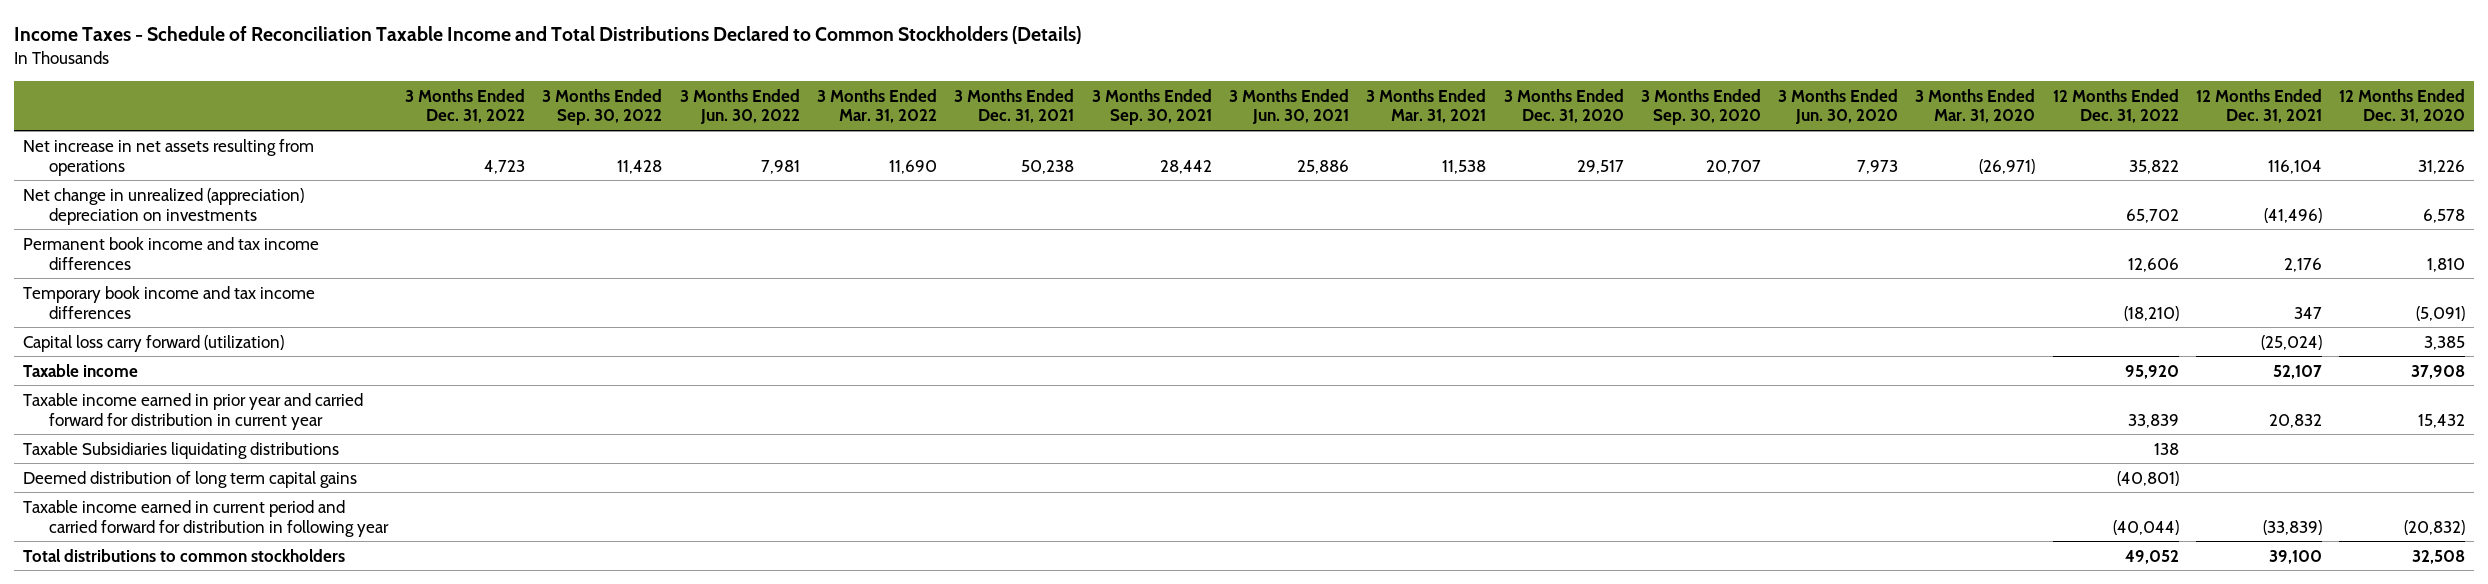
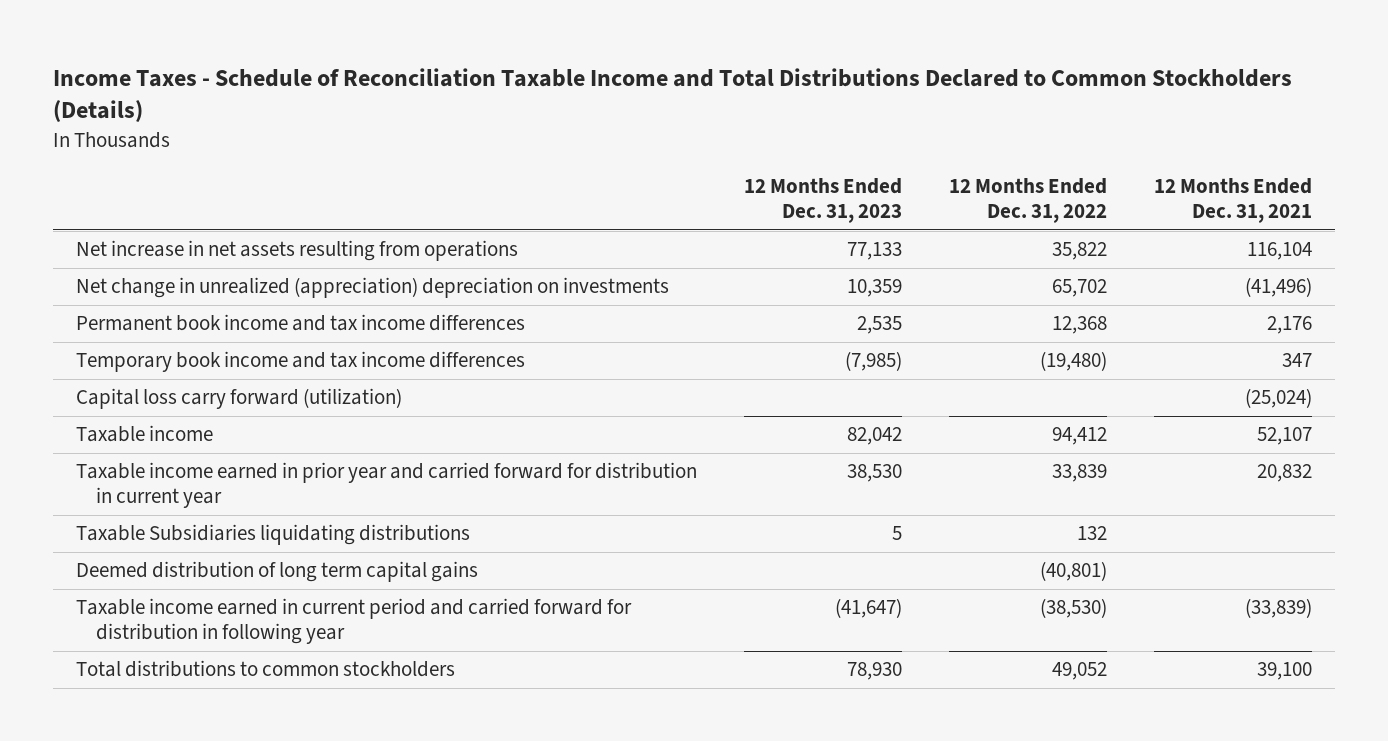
- | 3 Months Ended Dec. 31, 2022 | 3 Months Ended Sep. 30, 2022 | 3 Months Ended Jun. 30, 2022 | 3 Months Ended Mar. 31, 2022 | 3 Months Ended Dec. 31, 2021 | 3 Months Ended Sep. 30, 2021 | 3 Months Ended Jun. 30, 2021 | 3 Months Ended Mar. 31, 2021 | 3 Months Ended Dec. 31, 2020 | 3 Months Ended Sep. 30, 2020 | 3 Months Ended Jun. 30, 2020 | 3 Months Ended Mar. 31, 2020 | 12 Months Ended Dec. 31, 2022 | 12 Months Ended Dec. 31, 2021 | 12 Months Ended Dec. 31, 2020
+ | 12 Months Ended Dec. 31, 2023 | 12 Months Ended Dec. 31, 2022 | 12 Months Ended Dec. 31, 2021
- Permanent book income and tax income differences | | | | | | | | | | | | | 12,606 | 2,176 | 1,810
- Temporary book income and tax income differences | | | | | | | | | | | | | (18,210) | 347 | (5,091)
+ Permanent book income and tax income differences | 2,535 | 12,368 | 2,176
+ Temporary book income and tax income differences | (7,985) | (19,480) | 347
- Taxable income | | | | | | | | | | | | | 95,920 | 52,107 | 37,908
+ Taxable income | 82,042 | 94,412 | 52,107
- Taxable Subsidiaries liquidating distributions | | | | | | | | | | | | | 138 | |
+ Taxable Subsidiaries liquidating distributions | 5 | 132 |
- Taxable income earned in current period and carried forward for distribution in following year | | | | | | | | | | | | | (40,044) | (33,839) | (20,832)
+ Taxable income earned in current period and carried forward for distribution in following year | (41,647) | (38,530) | (33,839)

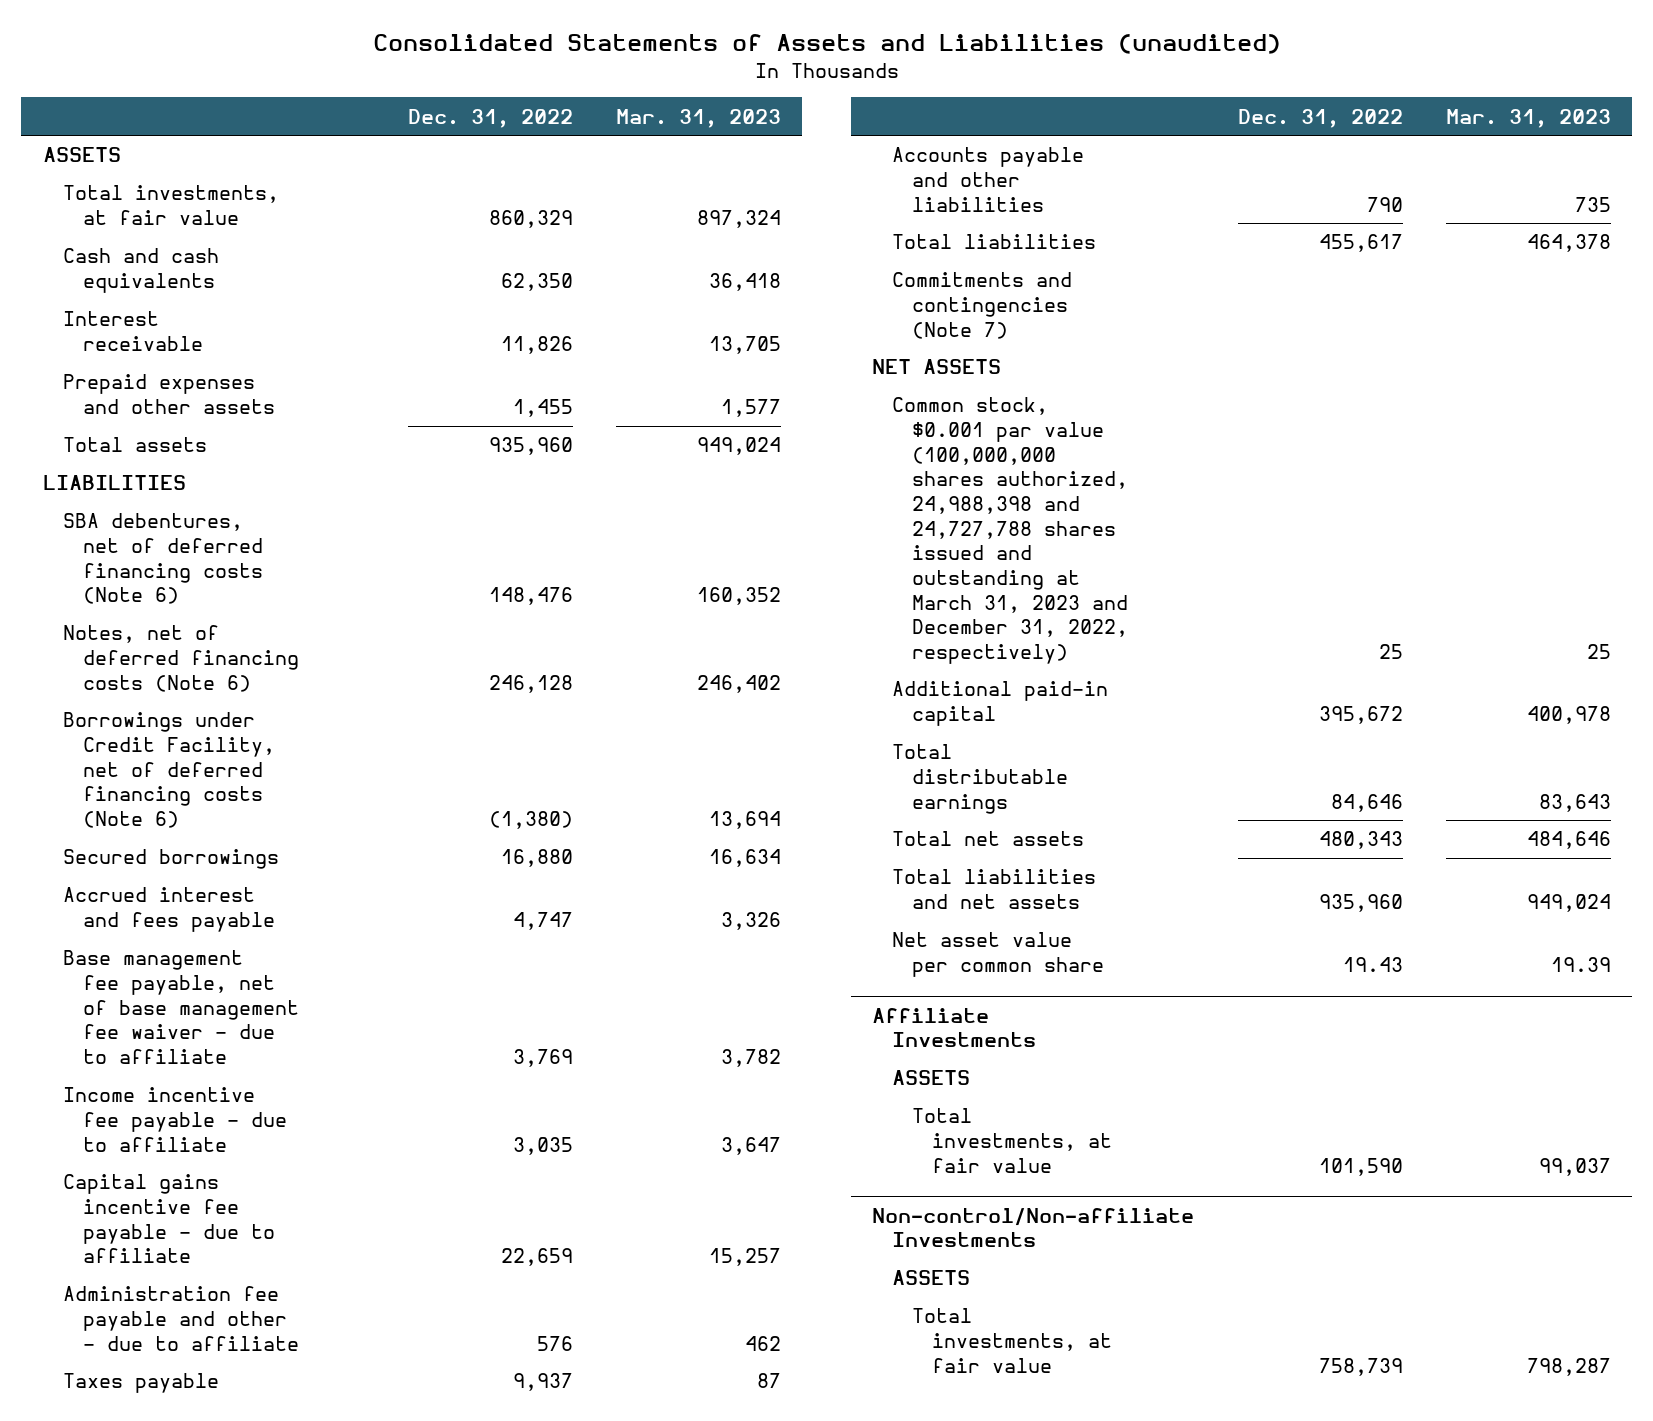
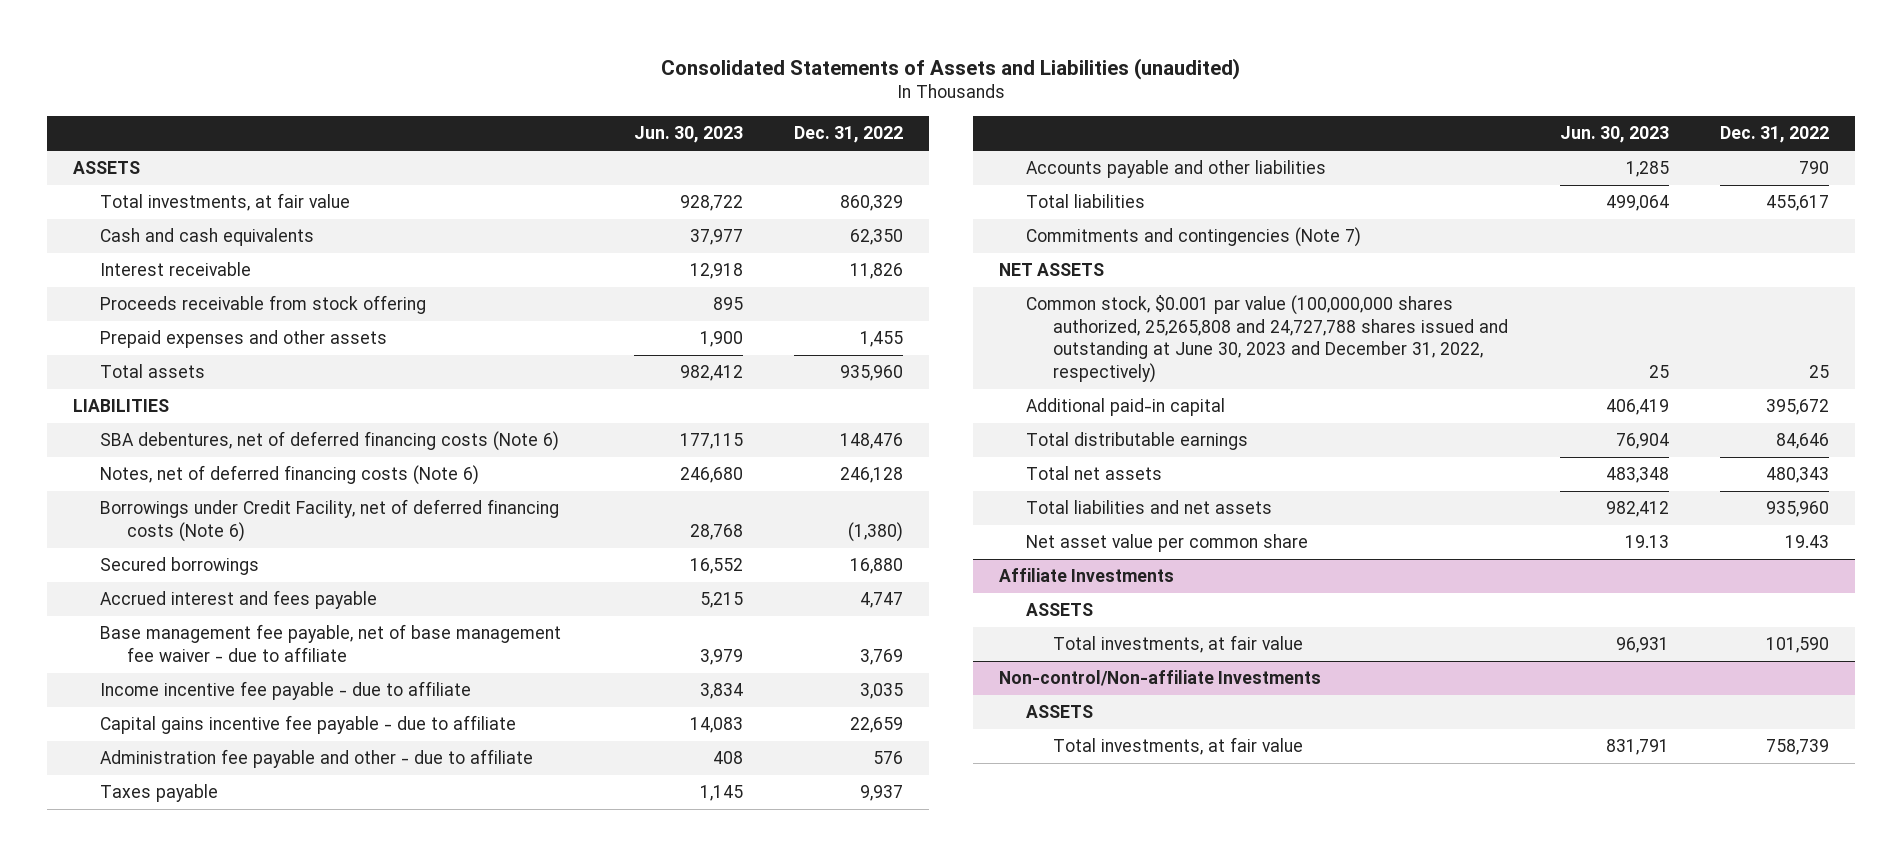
- | Dec. 31, 2022 | Mar. 31, 2023
+ | Jun. 30, 2023 | Dec. 31, 2022
+ Proceeds receivable from stock offering | 895 |
- Common stock, $0.001 par value (100,000,000 shares authorized, 24,988,398 and 24,727,788 shares issued and outstanding at March 31, 2023 and December 31, 2022, respectively) | 25 | 25
+ Common stock, $0.001 par value (100,000,000 shares authorized, 25,265,808 and 24,727,788 shares issued and outstanding at June 30, 2023 and December 31, 2022, respectively) | 25 | 25

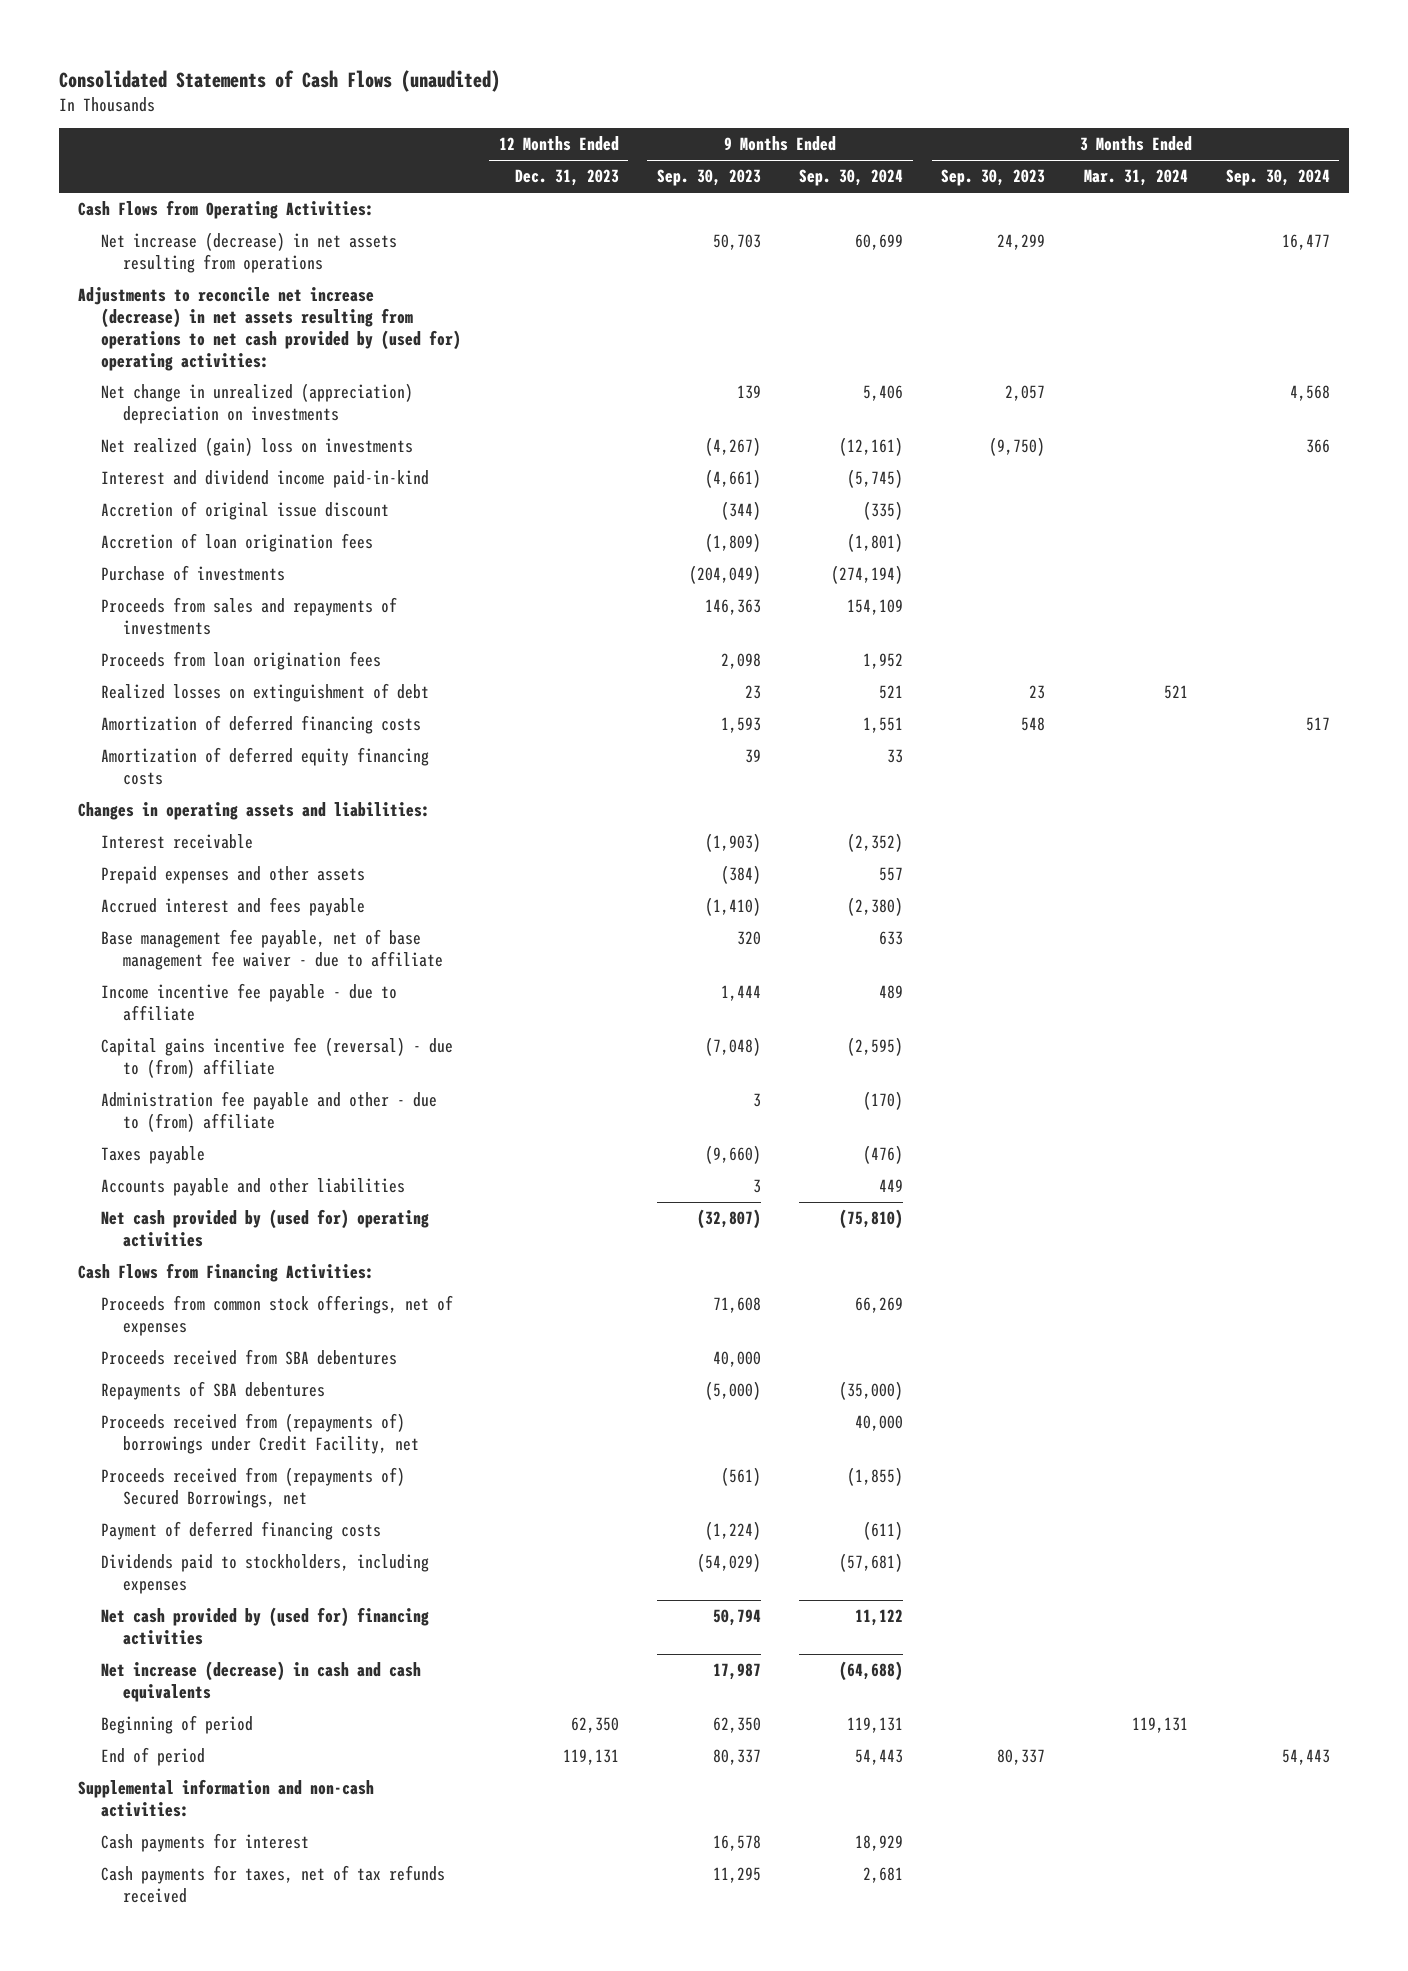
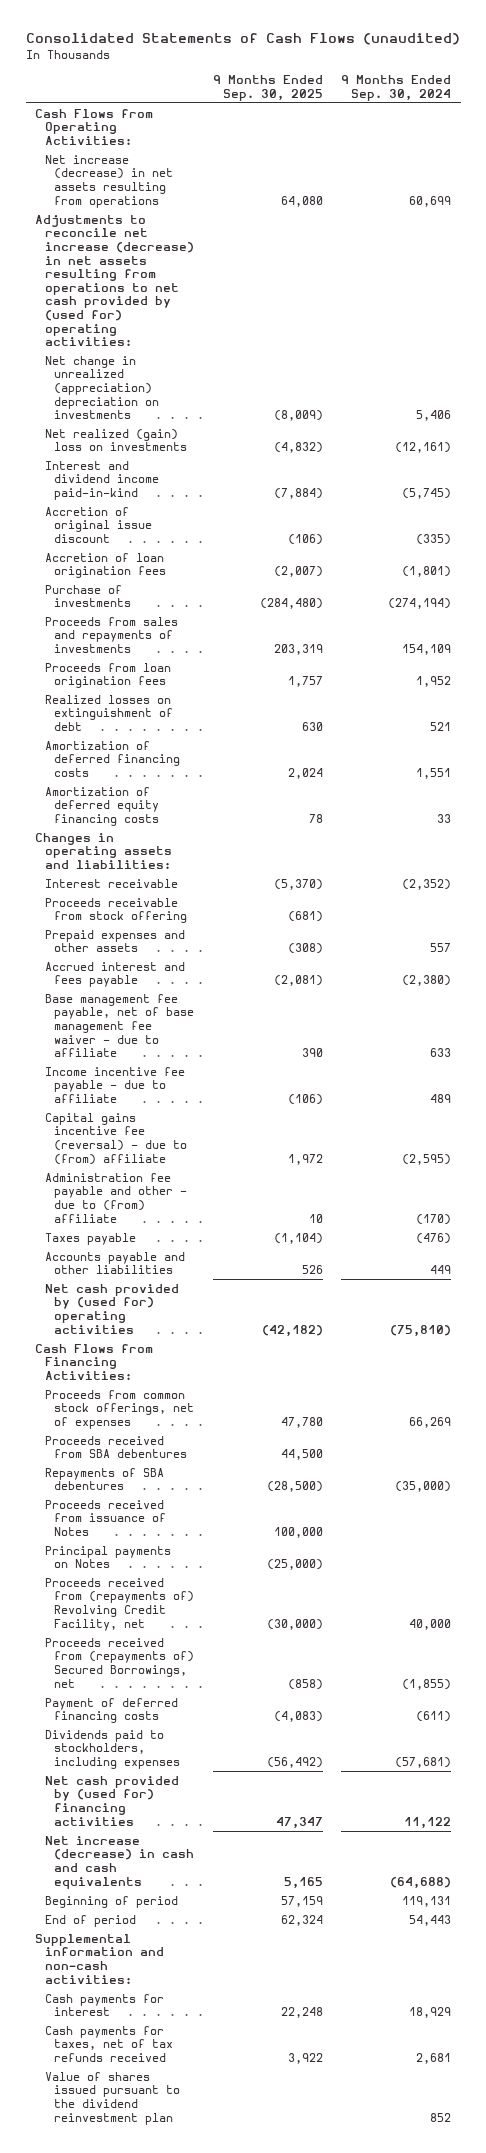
- | 12 Months Ended Dec. 31, 2023 | 9 Months Ended Sep. 30, 2023 | 9 Months Ended Sep. 30, 2024 | 3 Months Ended Sep. 30, 2023 | 3 Months Ended Mar. 31, 2024 | 3 Months Ended Sep. 30, 2024
+ | 9 Months Ended Sep. 30, 2025 | 9 Months Ended Sep. 30, 2024
+ Proceeds receivable from stock offering | (681) |
- Proceeds received from (repayments of) borrowings under Credit Facility, net | | | 40,000 | | |
+ Proceeds received from issuance of Notes | 100,000 |
+ Principal payments on Notes | (25,000) |
+ Proceeds received from (repayments of) Revolving Credit Facility, net | (30,000) | 40,000
+ Value of shares issued pursuant to the dividend reinvestment plan | | 852

